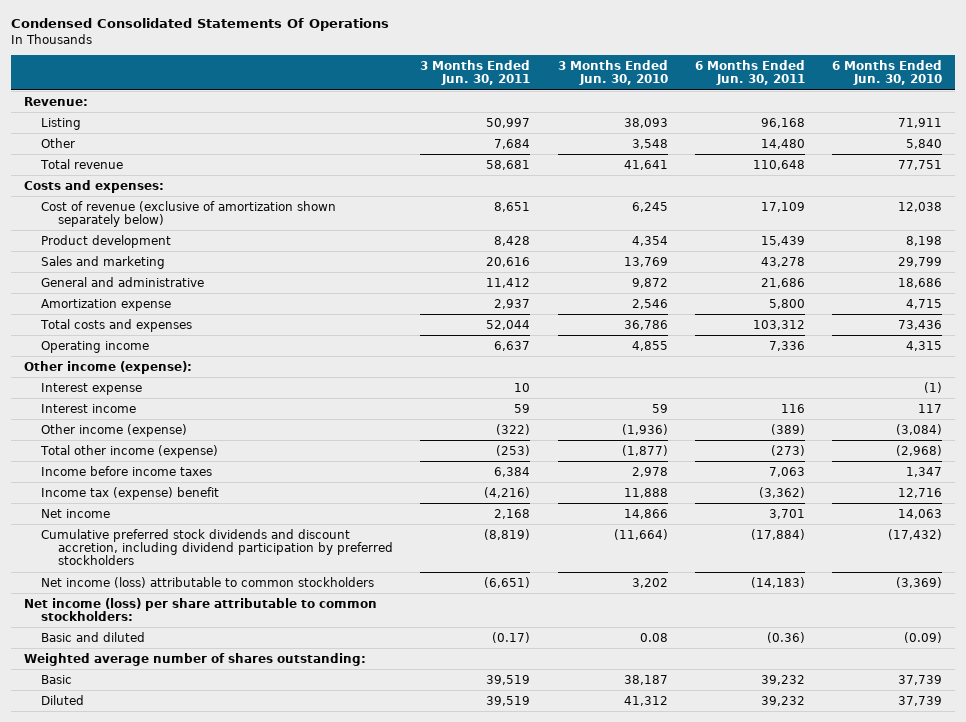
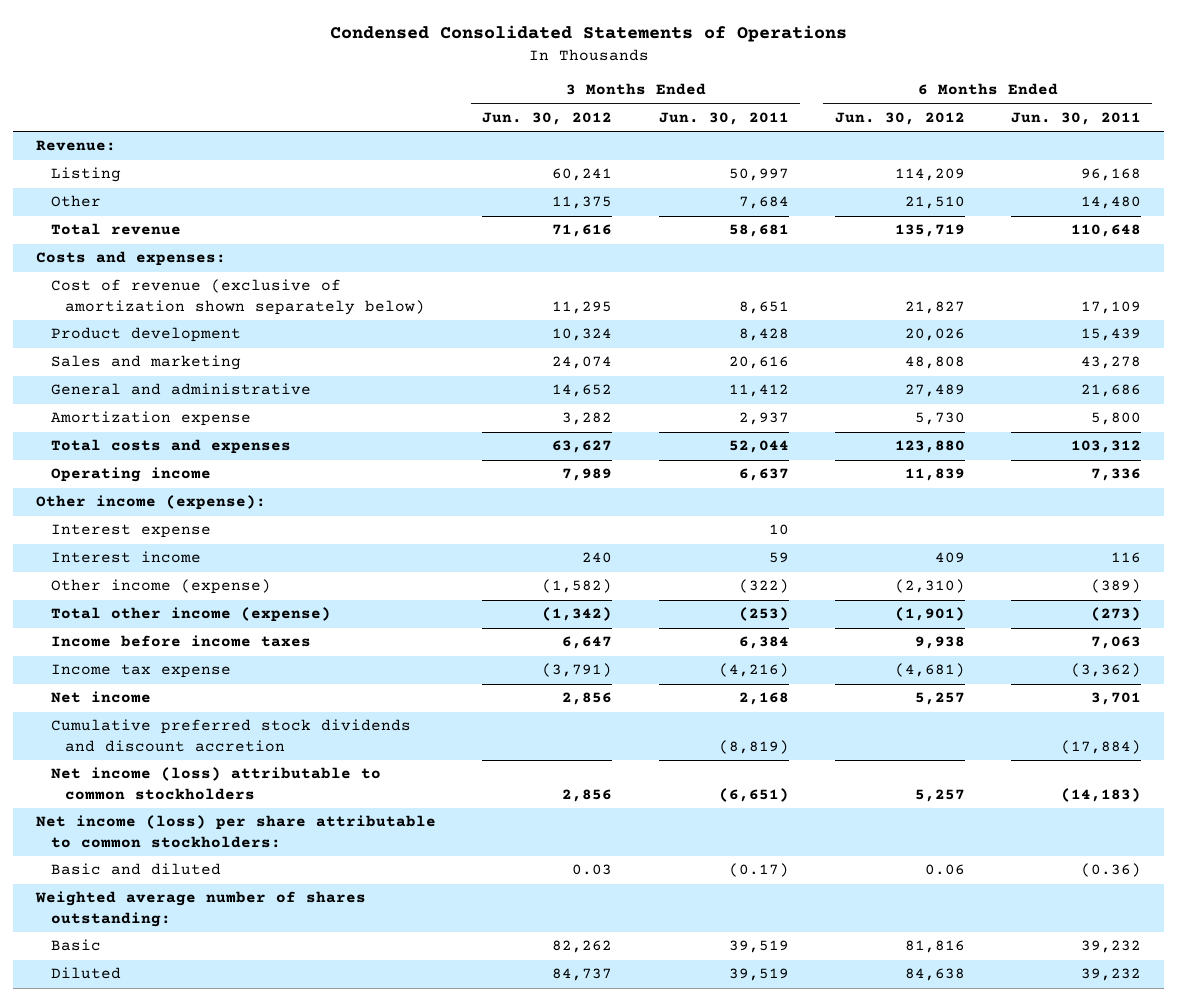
- Condensed Consolidated Statements Of Operations
+ Condensed Consolidated Statements of Operations
- | 3 Months Ended Jun. 30, 2011 | 3 Months Ended Jun. 30, 2010 | 6 Months Ended Jun. 30, 2011 | 6 Months Ended Jun. 30, 2010
+ | 3 Months Ended Jun. 30, 2012 | 3 Months Ended Jun. 30, 2011 | 6 Months Ended Jun. 30, 2012 | 6 Months Ended Jun. 30, 2011
- Income tax (expense) benefit | (4,216) | 11,888 | (3,362) | 12,716
+ Income tax expense | (3,791) | (4,216) | (4,681) | (3,362)
- Cumulative preferred stock dividends and discount accretion, including dividend participation by preferred stockholders | (8,819) | (11,664) | (17,884) | (17,432)
+ Cumulative preferred stock dividends and discount accretion | | (8,819) | | (17,884)

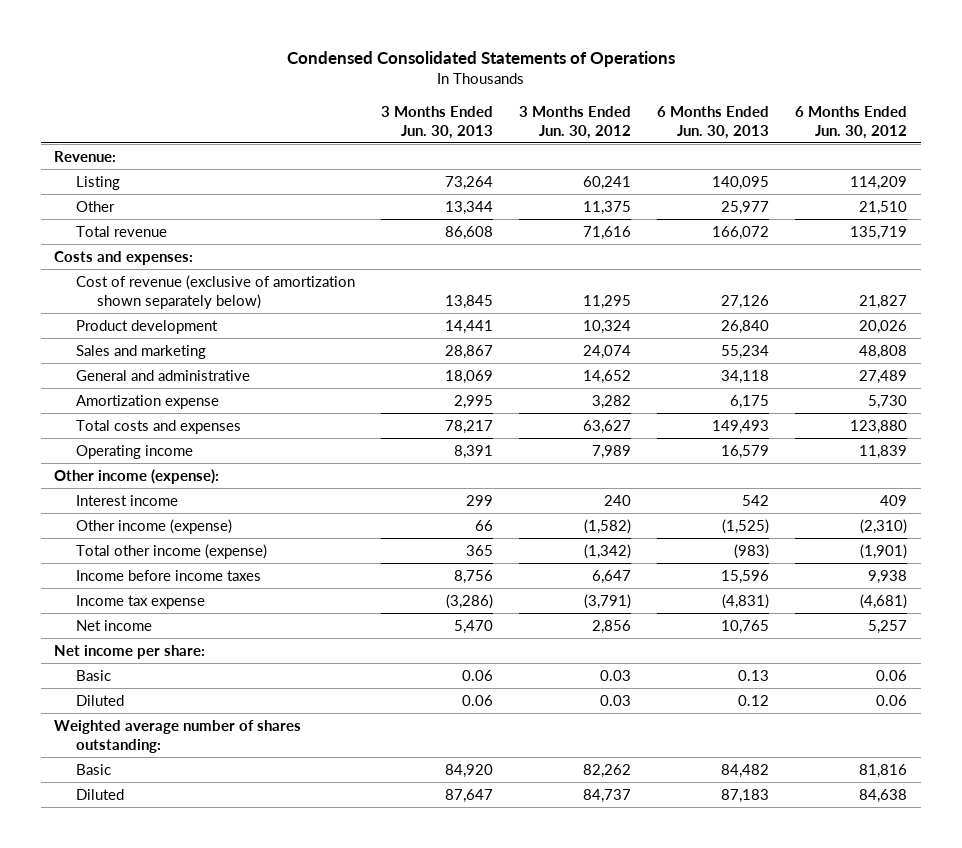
- | 3 Months Ended Jun. 30, 2012 | 3 Months Ended Jun. 30, 2011 | 6 Months Ended Jun. 30, 2012 | 6 Months Ended Jun. 30, 2011
+ | 3 Months Ended Jun. 30, 2013 | 3 Months Ended Jun. 30, 2012 | 6 Months Ended Jun. 30, 2013 | 6 Months Ended Jun. 30, 2012
- Interest expense | | 10 | |
- Cumulative preferred stock dividends and discount accretion | | (8,819) | | (17,884)
- Net income (loss) attributable to common stockholders | 2,856 | (6,651) | 5,257 | (14,183)
- Net income (loss) per share attributable to common stockholders:
- Basic and diluted | 0.03 | (0.17) | 0.06 | (0.36)
+ Net income per share:
+ Basic | 0.06 | 0.03 | 0.13 | 0.06
+ Diluted | 0.06 | 0.03 | 0.12 | 0.06

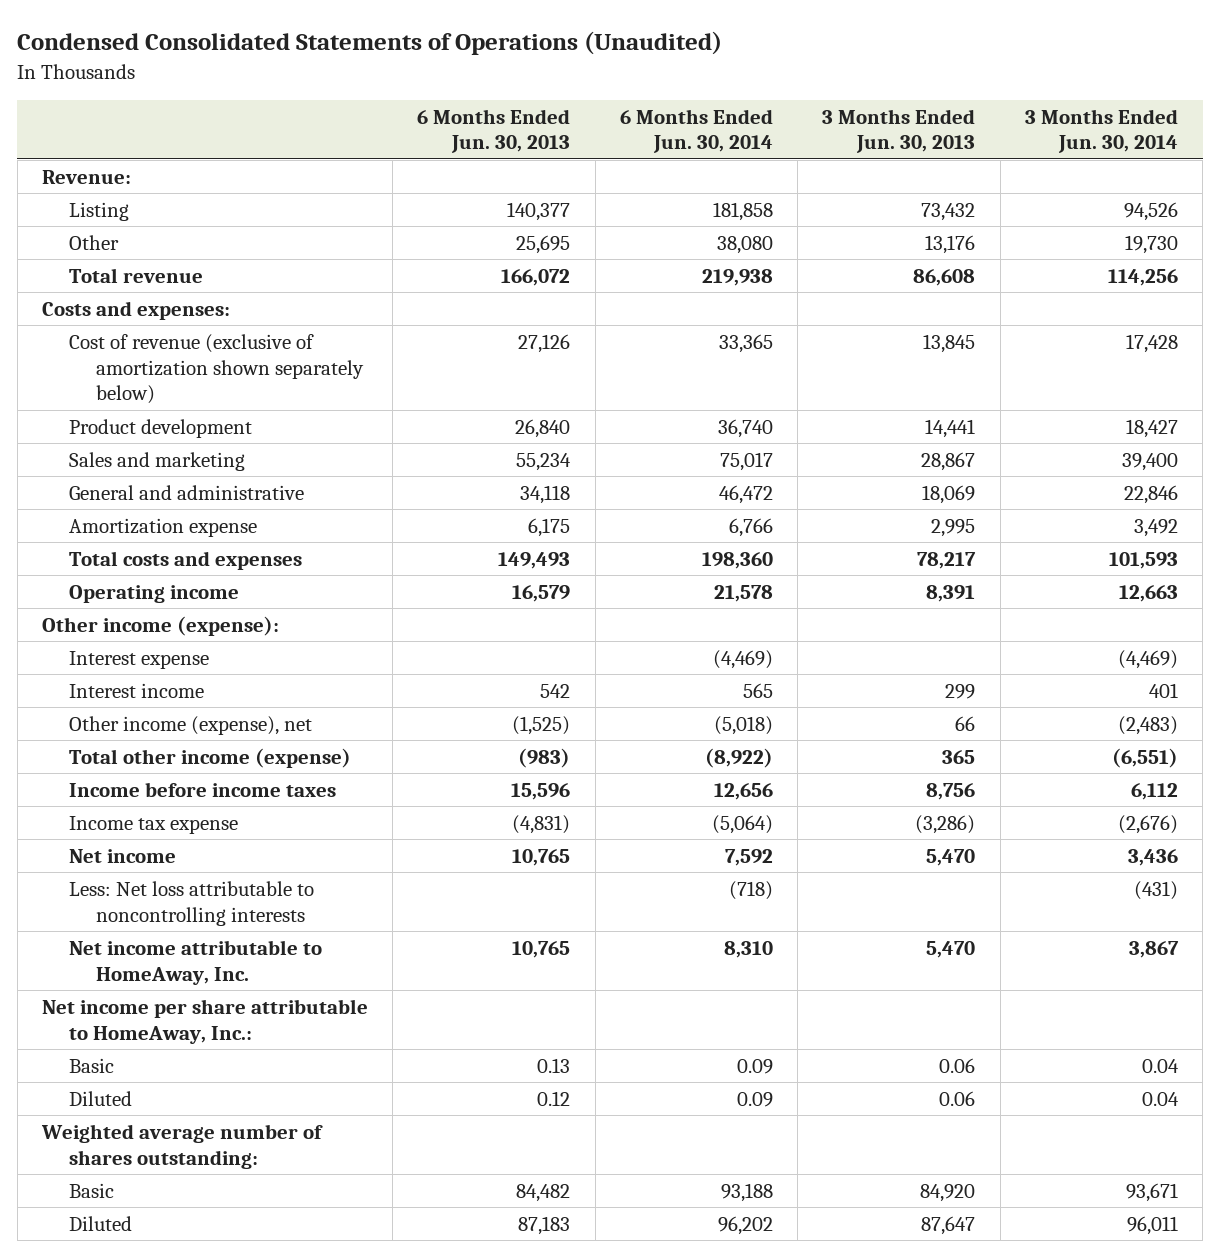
- Condensed Consolidated Statements of Operations
+ Condensed Consolidated Statements of Operations (Unaudited)
- | 3 Months Ended Jun. 30, 2013 | 3 Months Ended Jun. 30, 2012 | 6 Months Ended Jun. 30, 2013 | 6 Months Ended Jun. 30, 2012
+ | 6 Months Ended Jun. 30, 2013 | 6 Months Ended Jun. 30, 2014 | 3 Months Ended Jun. 30, 2013 | 3 Months Ended Jun. 30, 2014
- Listing | 73,264 | 60,241 | 140,095 | 114,209
- Other | 13,344 | 11,375 | 25,977 | 21,510
+ Listing | 140,377 | 181,858 | 73,432 | 94,526
+ Other | 25,695 | 38,080 | 13,176 | 19,730
+ Interest expense | | (4,469) | | (4,469)
- Other income (expense) | 66 | (1,582) | (1,525) | (2,310)
+ Other income (expense), net | (1,525) | (5,018) | 66 | (2,483)
- Net income per share:
+ Less: Net loss attributable to noncontrolling interests | | (718) | | (431)
+ Net income attributable to HomeAway, Inc. | 10,765 | 8,310 | 5,470 | 3,867
+ Net income per share attributable to HomeAway, Inc.:

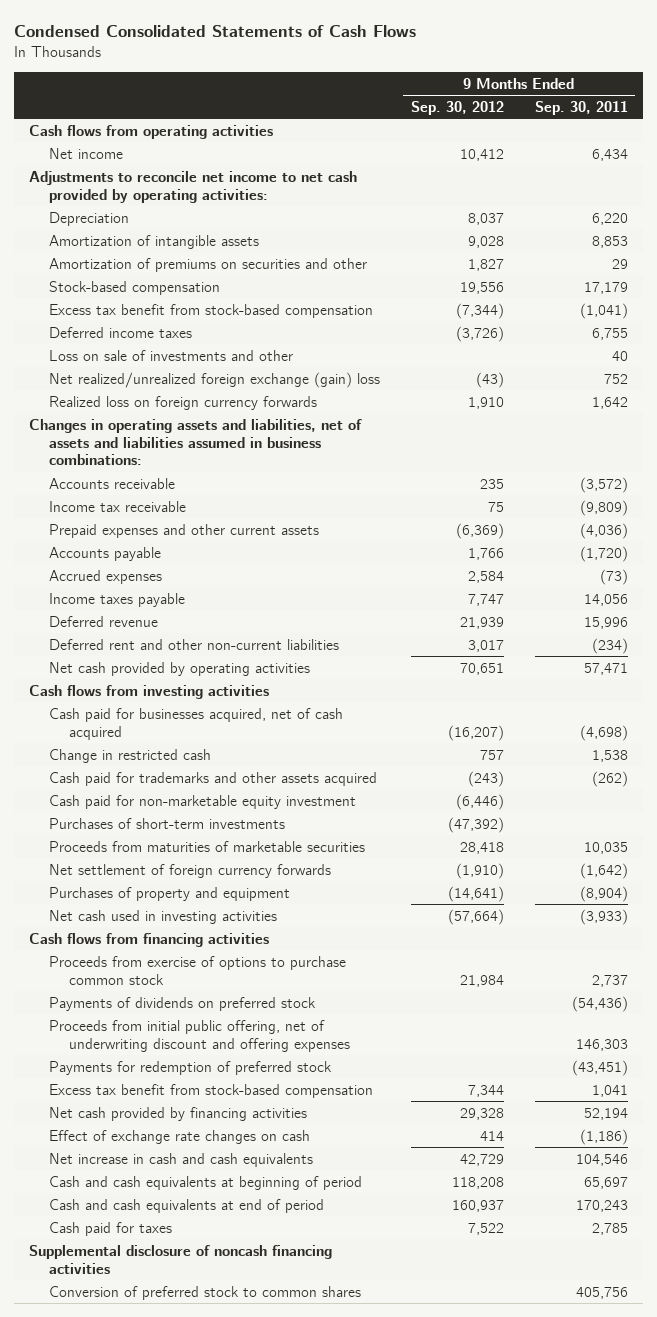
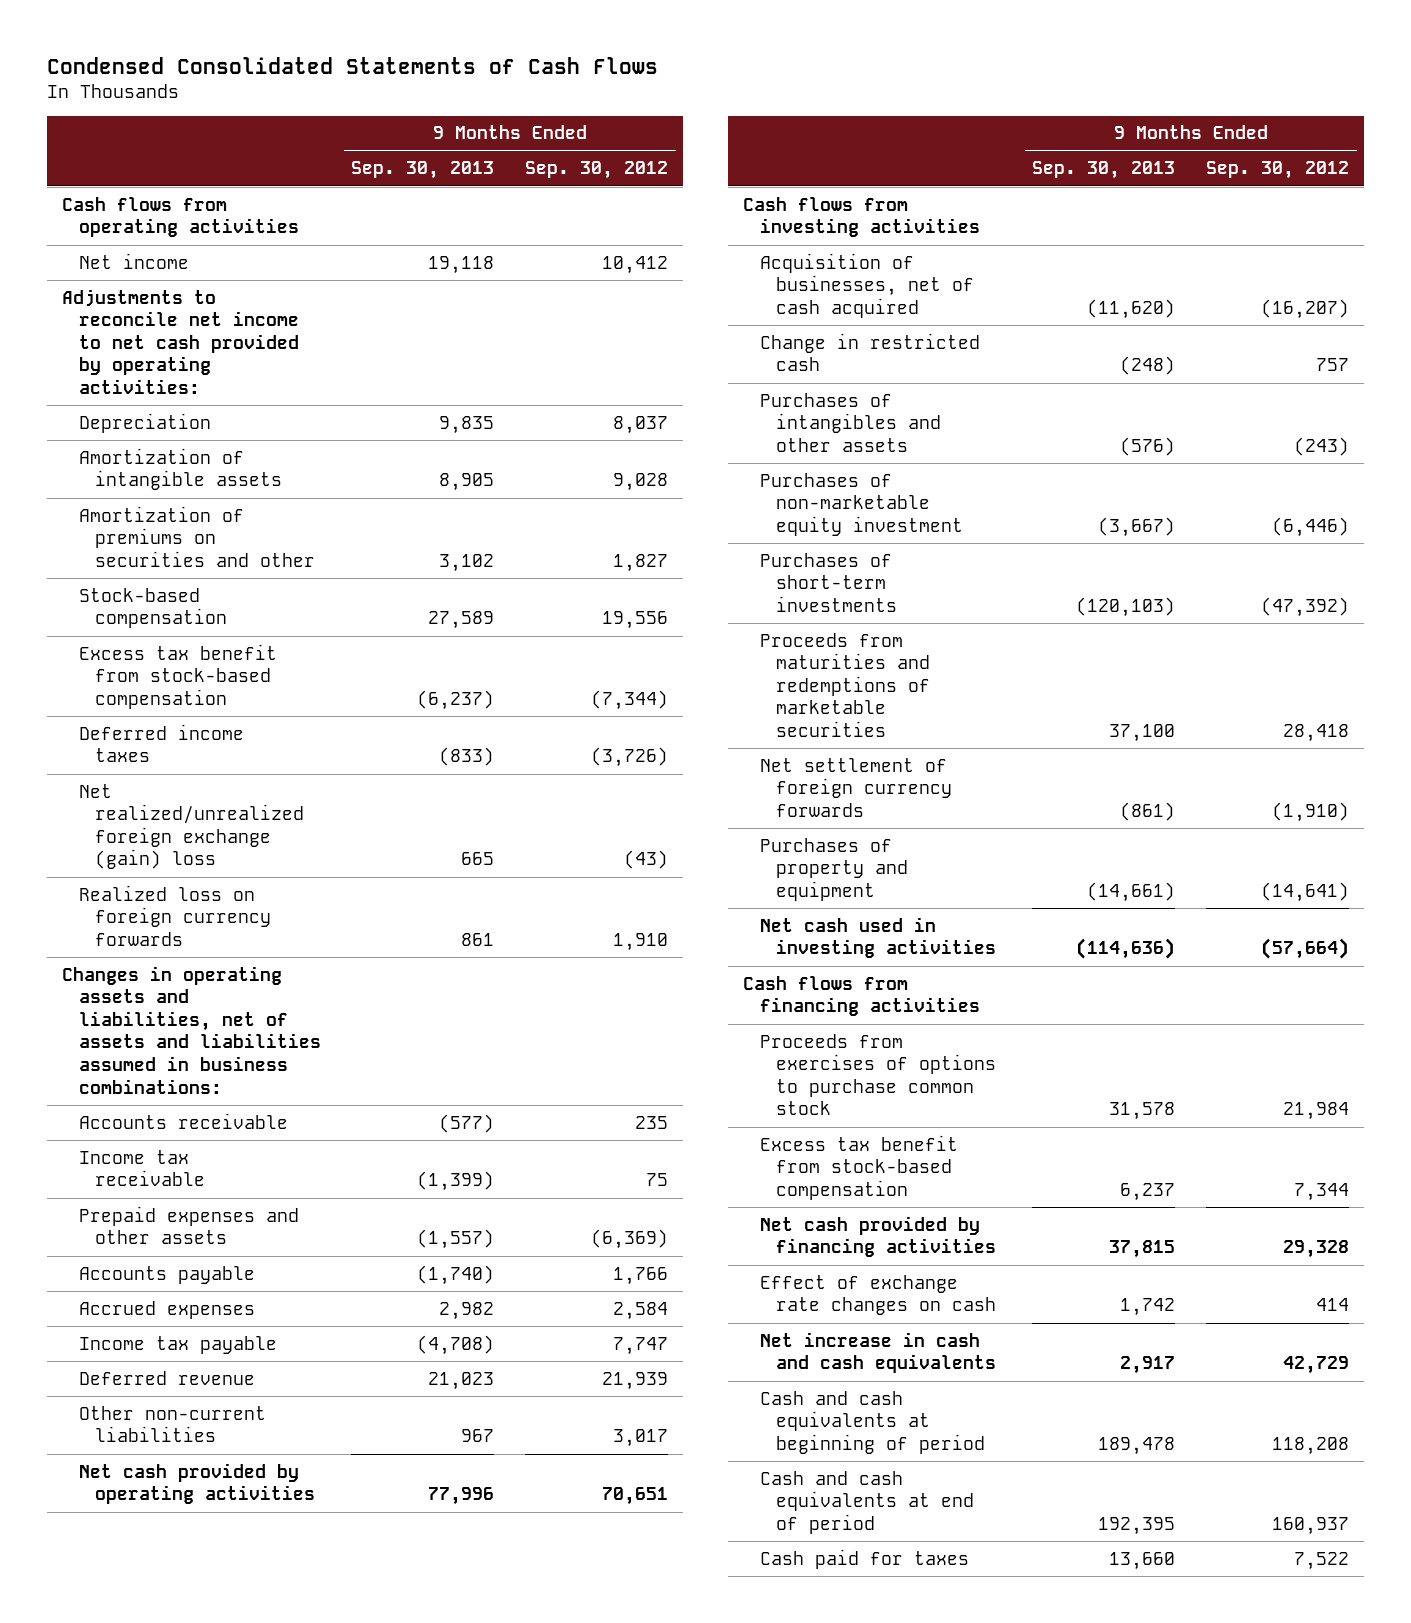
- | 9 Months Ended Sep. 30, 2012 | 9 Months Ended Sep. 30, 2011
+ | 9 Months Ended Sep. 30, 2013 | 9 Months Ended Sep. 30, 2012
- Loss on sale of investments and other | | 40
- Prepaid expenses and other current assets | (6,369) | (4,036)
+ Prepaid expenses and other assets | (1,557) | (6,369)
- Income taxes payable | 7,747 | 14,056
+ Income tax payable | (4,708) | 7,747
- Deferred rent and other non-current liabilities | 3,017 | (234)
+ Other non-current liabilities | 967 | 3,017
- Cash paid for businesses acquired, net of cash acquired | (16,207) | (4,698)
+ Acquisition of businesses, net of cash acquired | (11,620) | (16,207)
- Cash paid for trademarks and other assets acquired | (243) | (262)
- Cash paid for non-marketable equity investment | (6,446) |
+ Purchases of intangibles and other assets | (576) | (243)
+ Purchases of non-marketable equity investment | (3,667) | (6,446)
- Proceeds from maturities of marketable securities | 28,418 | 10,035
+ Proceeds from maturities and redemptions of marketable securities | 37,100 | 28,418
- Proceeds from exercise of options to purchase common stock | 21,984 | 2,737
- Payments of dividends on preferred stock | | (54,436)
- Proceeds from initial public offering, net of underwriting discount and offering expenses | | 146,303
- Payments for redemption of preferred stock | | (43,451)
+ Proceeds from exercises of options to purchase common stock | 31,578 | 21,984
- Supplemental disclosure of noncash financing activities
- Conversion of preferred stock to common shares | | 405,756

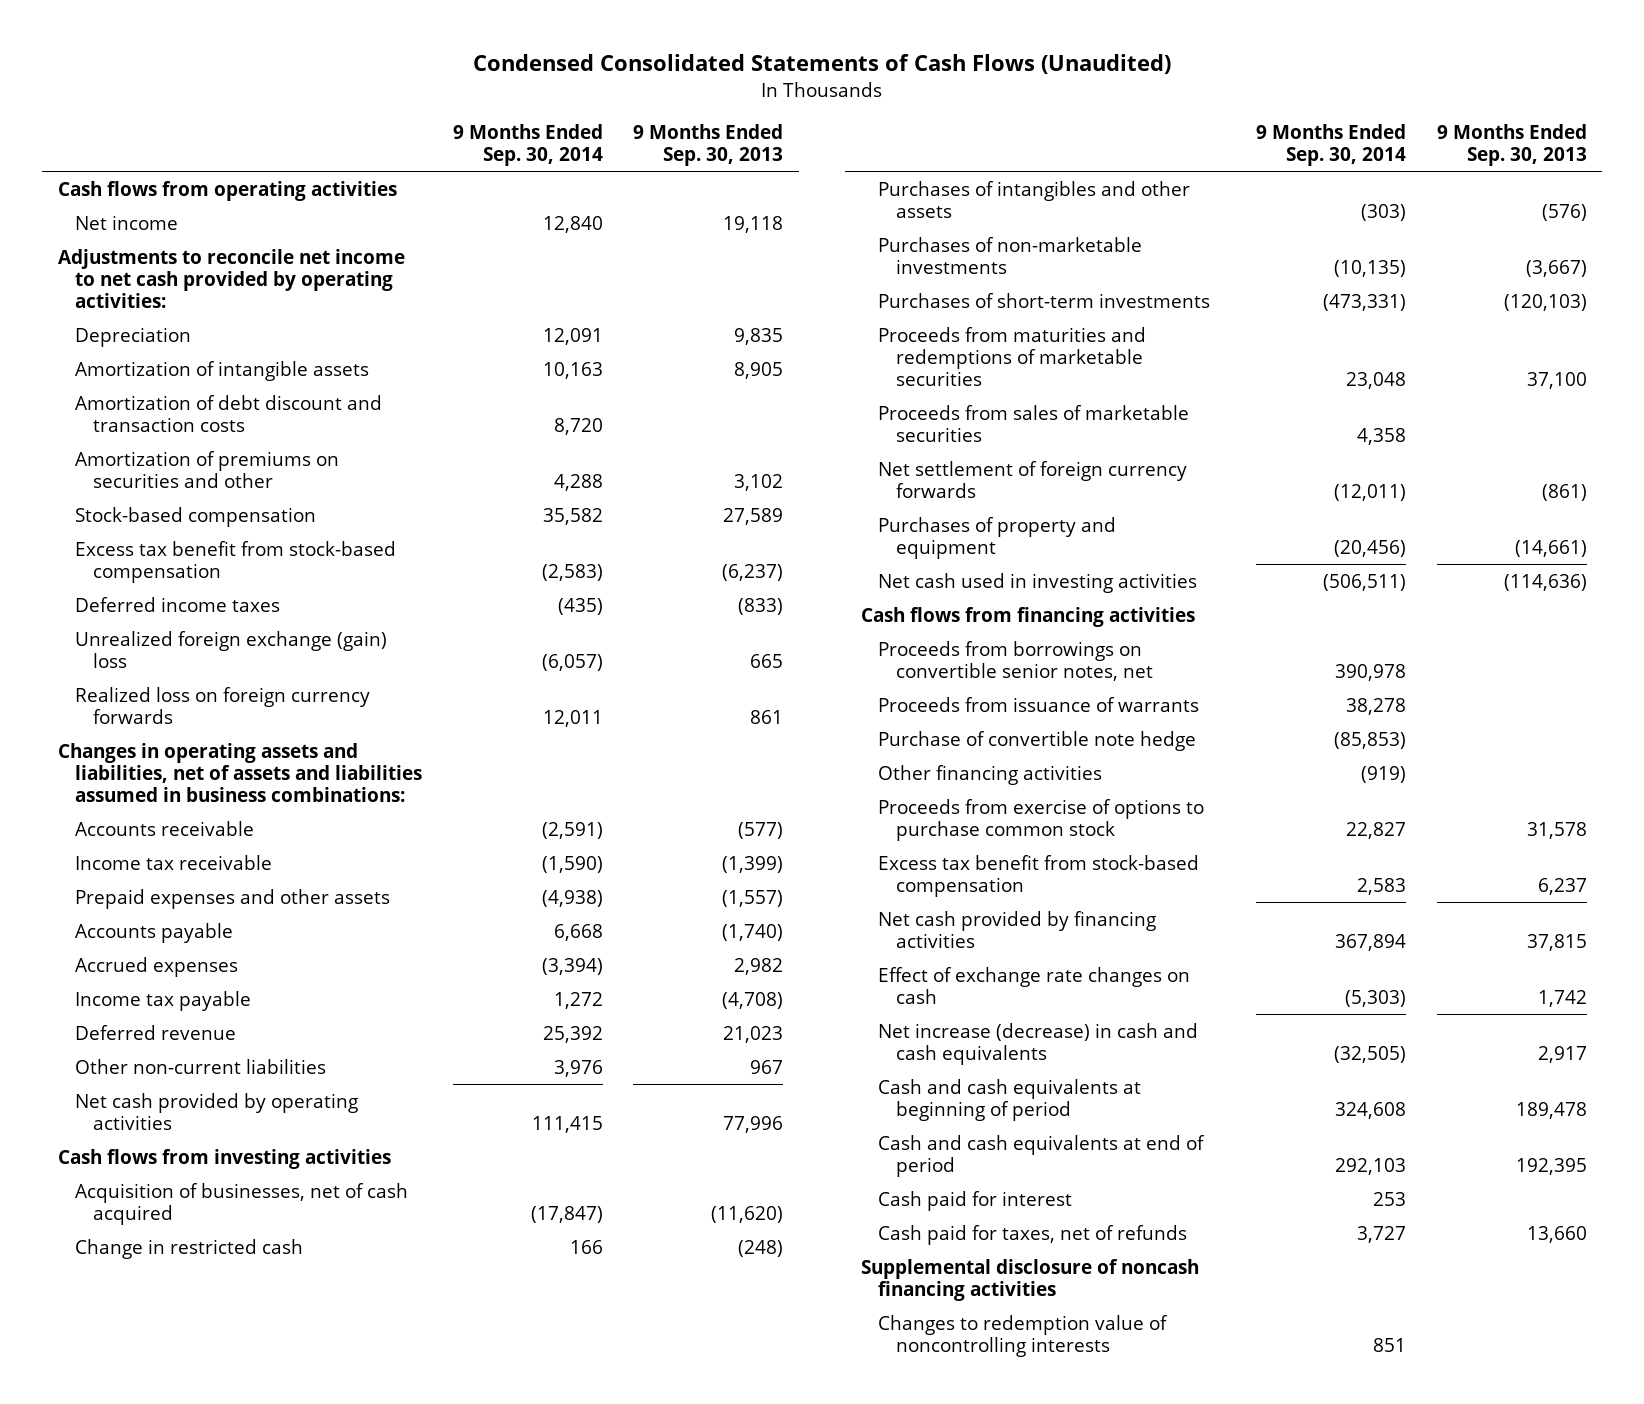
- Condensed Consolidated Statements of Cash Flows
+ Condensed Consolidated Statements of Cash Flows (Unaudited)
- | 9 Months Ended Sep. 30, 2013 | 9 Months Ended Sep. 30, 2012
+ | 9 Months Ended Sep. 30, 2014 | 9 Months Ended Sep. 30, 2013
+ Amortization of debt discount and transaction costs | 8,720 |
- Net realized/unrealized foreign exchange (gain) loss | 665 | (43)
+ Unrealized foreign exchange (gain) loss | (6,057) | 665
- Purchases of non-marketable equity investment | (3,667) | (6,446)
+ Purchases of non-marketable investments | (10,135) | (3,667)
+ Proceeds from sales of marketable securities | 4,358 |
- Proceeds from exercises of options to purchase common stock | 31,578 | 21,984
+ Proceeds from borrowings on convertible senior notes, net | 390,978 |
+ Proceeds from issuance of warrants | 38,278 |
+ Purchase of convertible note hedge | (85,853) |
+ Other financing activities | (919) |
+ Proceeds from exercise of options to purchase common stock | 22,827 | 31,578
- Net increase in cash and cash equivalents | 2,917 | 42,729
+ Net increase (decrease) in cash and cash equivalents | (32,505) | 2,917
- Cash paid for taxes | 13,660 | 7,522
+ Cash paid for interest | 253 |
+ Cash paid for taxes, net of refunds | 3,727 | 13,660
+ Supplemental disclosure of noncash financing activities
+ Changes to redemption value of noncontrolling interests | 851 |

